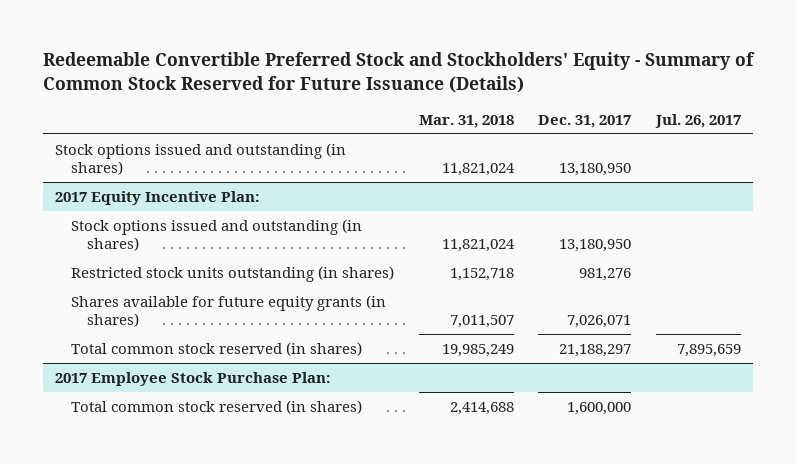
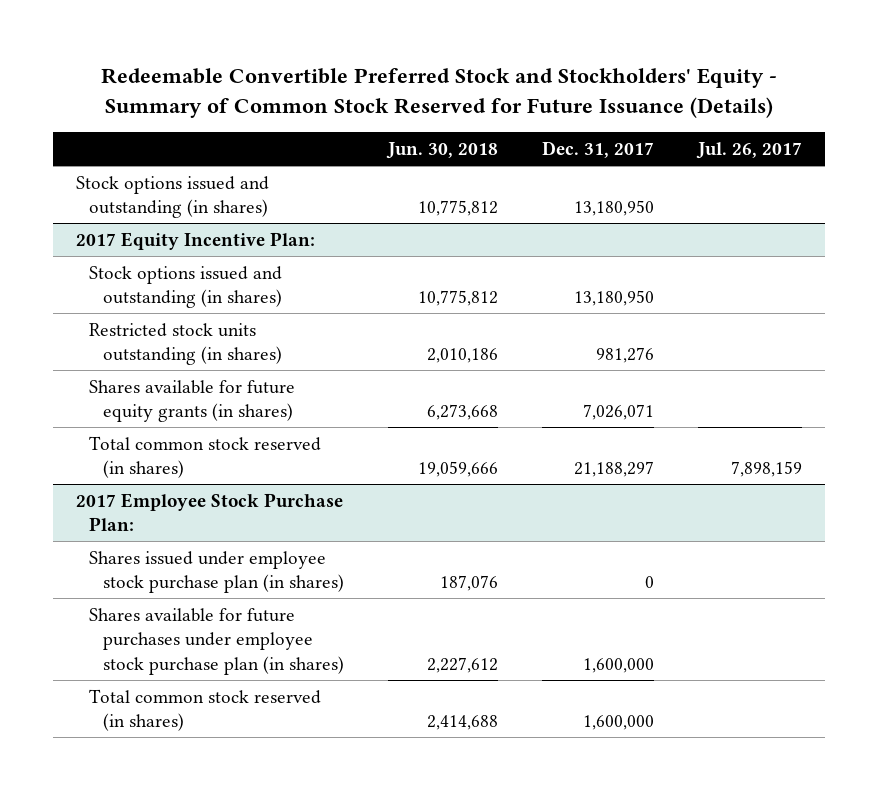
- | Mar. 31, 2018 | Dec. 31, 2017 | Jul. 26, 2017
+ | Jun. 30, 2018 | Dec. 31, 2017 | Jul. 26, 2017
@ 2017 Equity Incentive Plan:
- Total common stock reserved (in shares) | 19,985,249 | 21,188,297 | 7,895,659
+ Total common stock reserved (in shares) | 19,059,666 | 21,188,297 | 7,898,159
@ 2017 Employee Stock Purchase Plan:
+ Shares issued under employee stock purchase plan (in shares) | 187,076 | 0 |
+ Shares available for future purchases under employee stock purchase plan (in shares) | 2,227,612 | 1,600,000 |

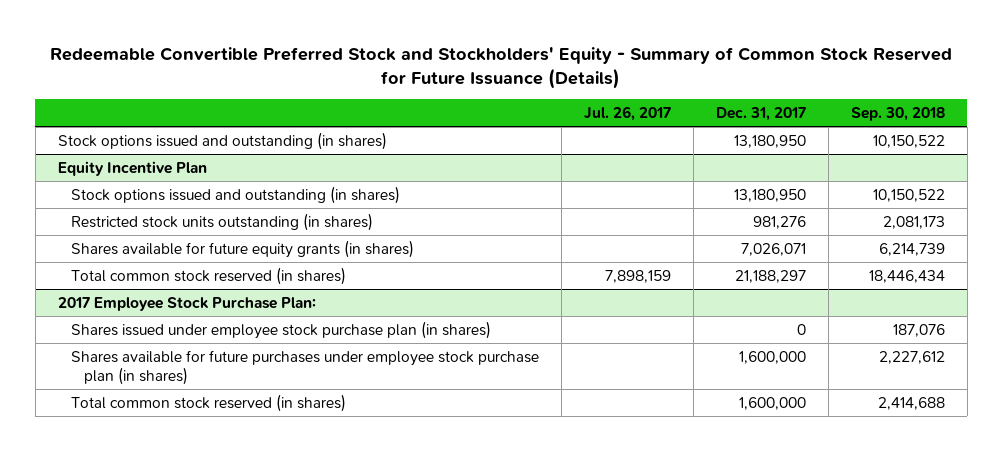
- | Jun. 30, 2018 | Dec. 31, 2017 | Jul. 26, 2017
+ | Jul. 26, 2017 | Dec. 31, 2017 | Sep. 30, 2018
- 2017 Equity Incentive Plan:
+ Equity Incentive Plan

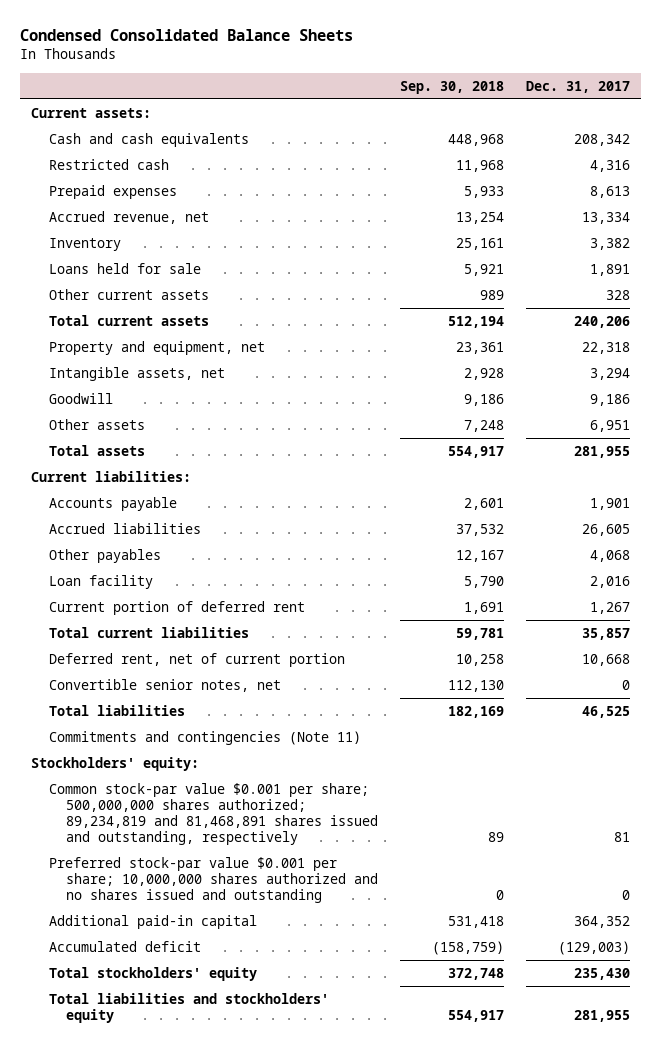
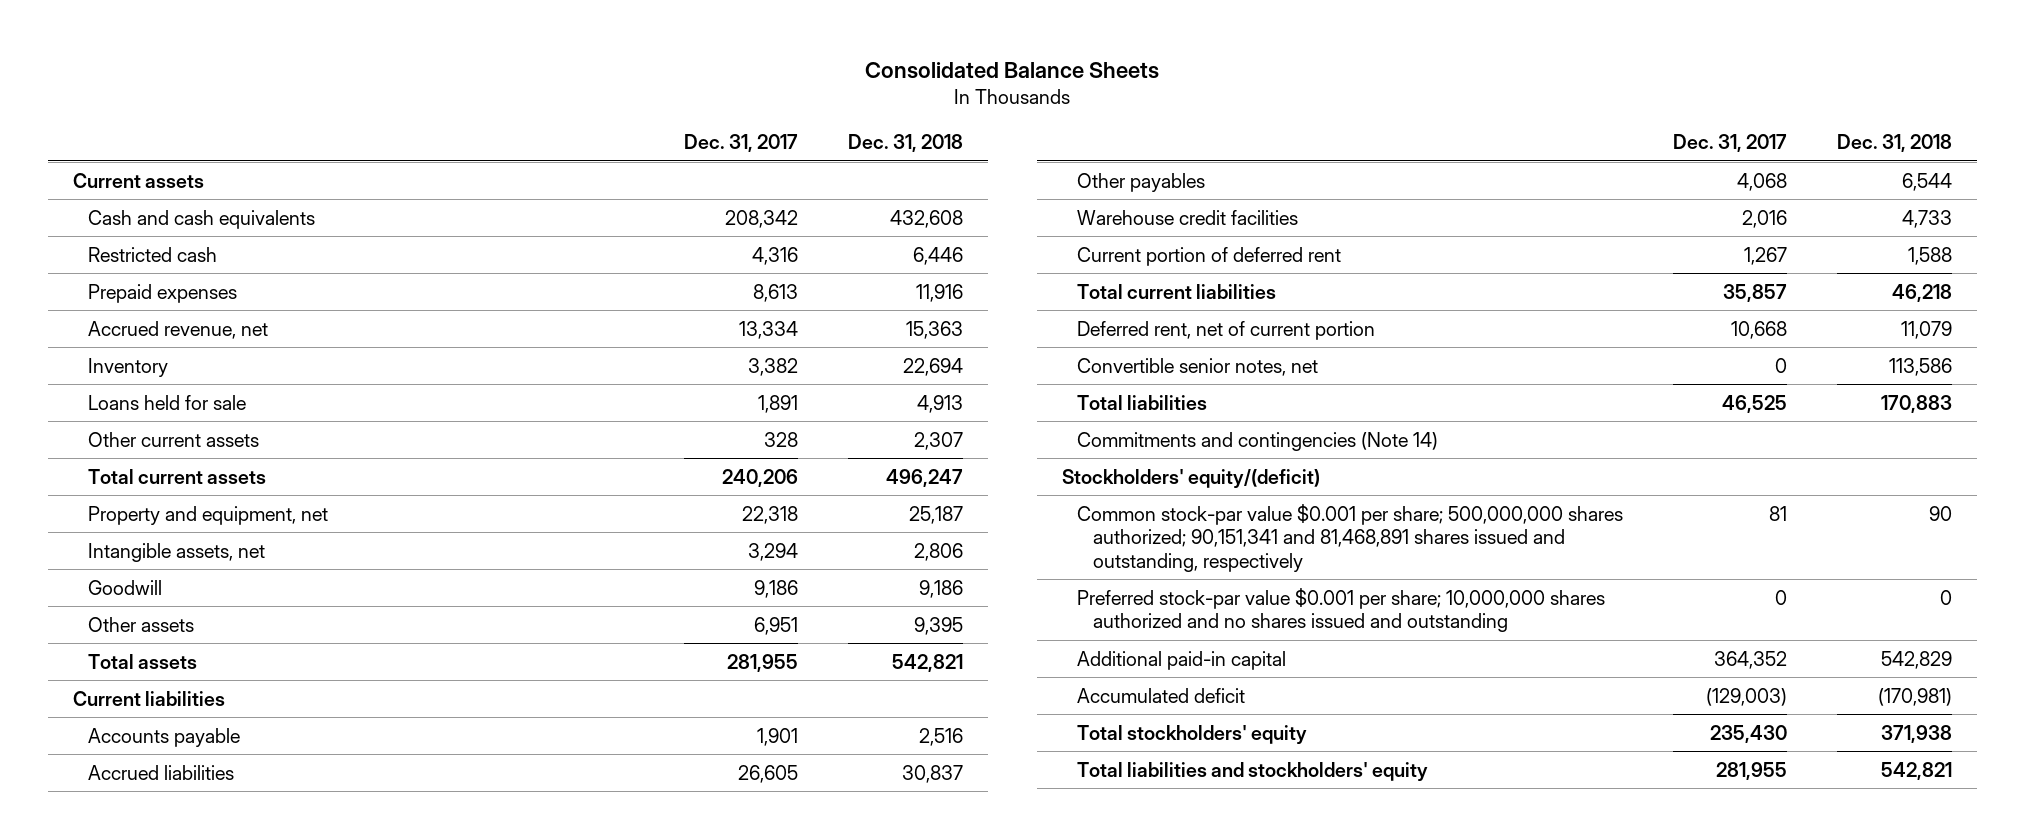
- Condensed Consolidated Balance Sheets
+ Consolidated Balance Sheets
- | Sep. 30, 2018 | Dec. 31, 2017
+ | Dec. 31, 2017 | Dec. 31, 2018
- Current assets:
+ Current assets
- Current liabilities:
+ Current liabilities
- Loan facility | 5,790 | 2,016
+ Warehouse credit facilities | 2,016 | 4,733
- Commitments and contingencies (Note 11)
- Stockholders' equity:
- Common stock-par value $0.001 per share; 500,000,000 shares authorized; 89,234,819 and 81,468,891 shares issued and outstanding, respectively | 89 | 81
+ Commitments and contingencies (Note 14)
+ Stockholders' equity/(deficit)
+ Common stock-par value $0.001 per share; 500,000,000 shares authorized; 90,151,341 and 81,468,891 shares issued and outstanding, respectively | 81 | 90

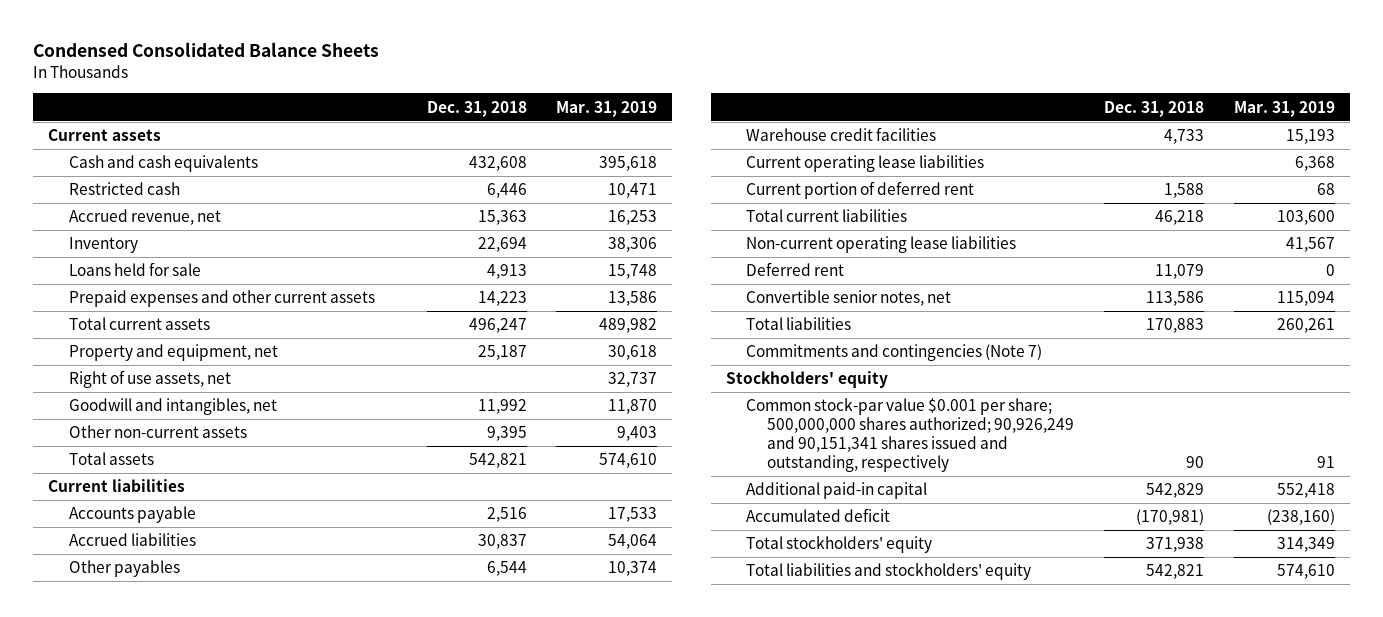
- Consolidated Balance Sheets
+ Condensed Consolidated Balance Sheets
- | Dec. 31, 2017 | Dec. 31, 2018
+ | Dec. 31, 2018 | Mar. 31, 2019
- Prepaid expenses | 8,613 | 11,916
- Other current assets | 328 | 2,307
+ Prepaid expenses and other current assets | 14,223 | 13,586
- Intangible assets, net | 3,294 | 2,806
- Goodwill | 9,186 | 9,186
- Other assets | 6,951 | 9,395
+ Right of use assets, net | | 32,737
+ Goodwill and intangibles, net | 11,992 | 11,870
+ Other non-current assets | 9,395 | 9,403
+ Current operating lease liabilities | | 6,368
- Deferred rent, net of current portion | 10,668 | 11,079
+ Non-current operating lease liabilities | | 41,567
+ Deferred rent | 11,079 | 0
- Commitments and contingencies (Note 14)
- Stockholders' equity/(deficit)
- Common stock-par value $0.001 per share; 500,000,000 shares authorized; 90,151,341 and 81,468,891 shares issued and outstanding, respectively | 81 | 90
- Preferred stock-par value $0.001 per share; 10,000,000 shares authorized and no shares issued and outstanding | 0 | 0
+ Commitments and contingencies (Note 7)
+ Stockholders' equity
+ Common stock-par value $0.001 per share; 500,000,000 shares authorized; 90,926,249 and 90,151,341 shares issued and outstanding, respectively | 90 | 91

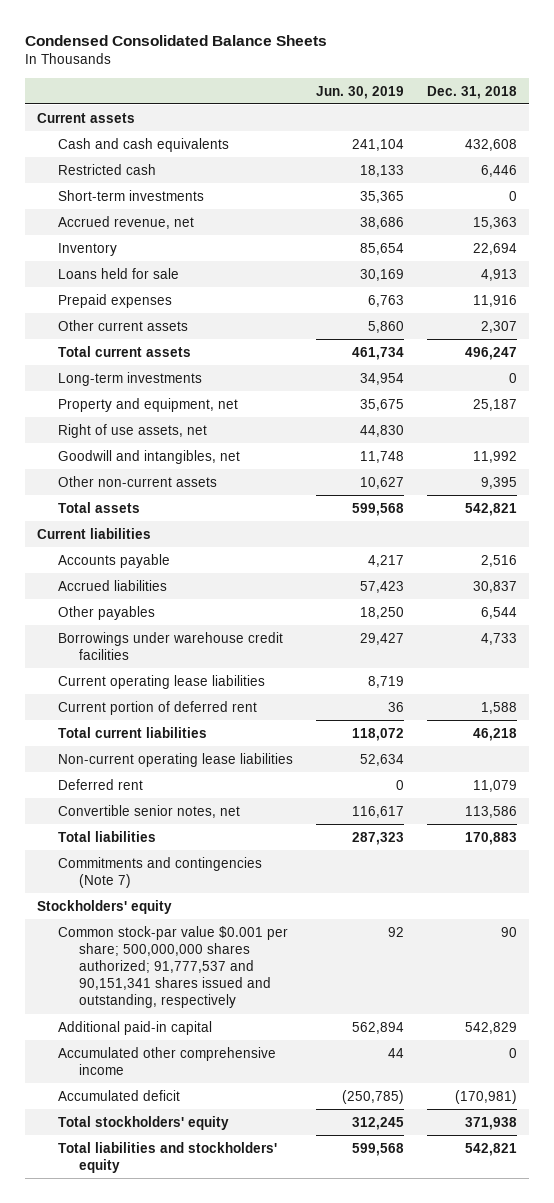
- | Dec. 31, 2018 | Mar. 31, 2019
+ | Jun. 30, 2019 | Dec. 31, 2018
+ Short-term investments | 35,365 | 0
- Prepaid expenses and other current assets | 14,223 | 13,586
+ Prepaid expenses | 6,763 | 11,916
+ Other current assets | 5,860 | 2,307
+ Long-term investments | 34,954 | 0
- Warehouse credit facilities | 4,733 | 15,193
+ Borrowings under warehouse credit facilities | 29,427 | 4,733
- Common stock-par value $0.001 per share; 500,000,000 shares authorized; 90,926,249 and 90,151,341 shares issued and outstanding, respectively | 90 | 91
+ Common stock-par value $0.001 per share; 500,000,000 shares authorized; 91,777,537 and 90,151,341 shares issued and outstanding, respectively | 92 | 90
+ Accumulated other comprehensive income | 44 | 0

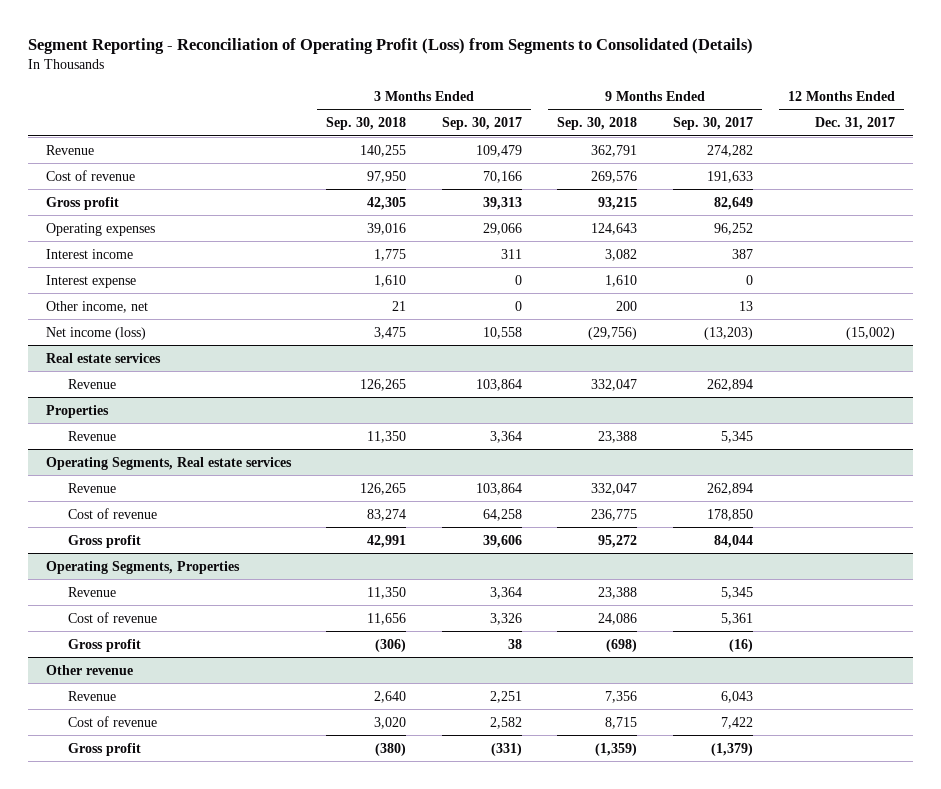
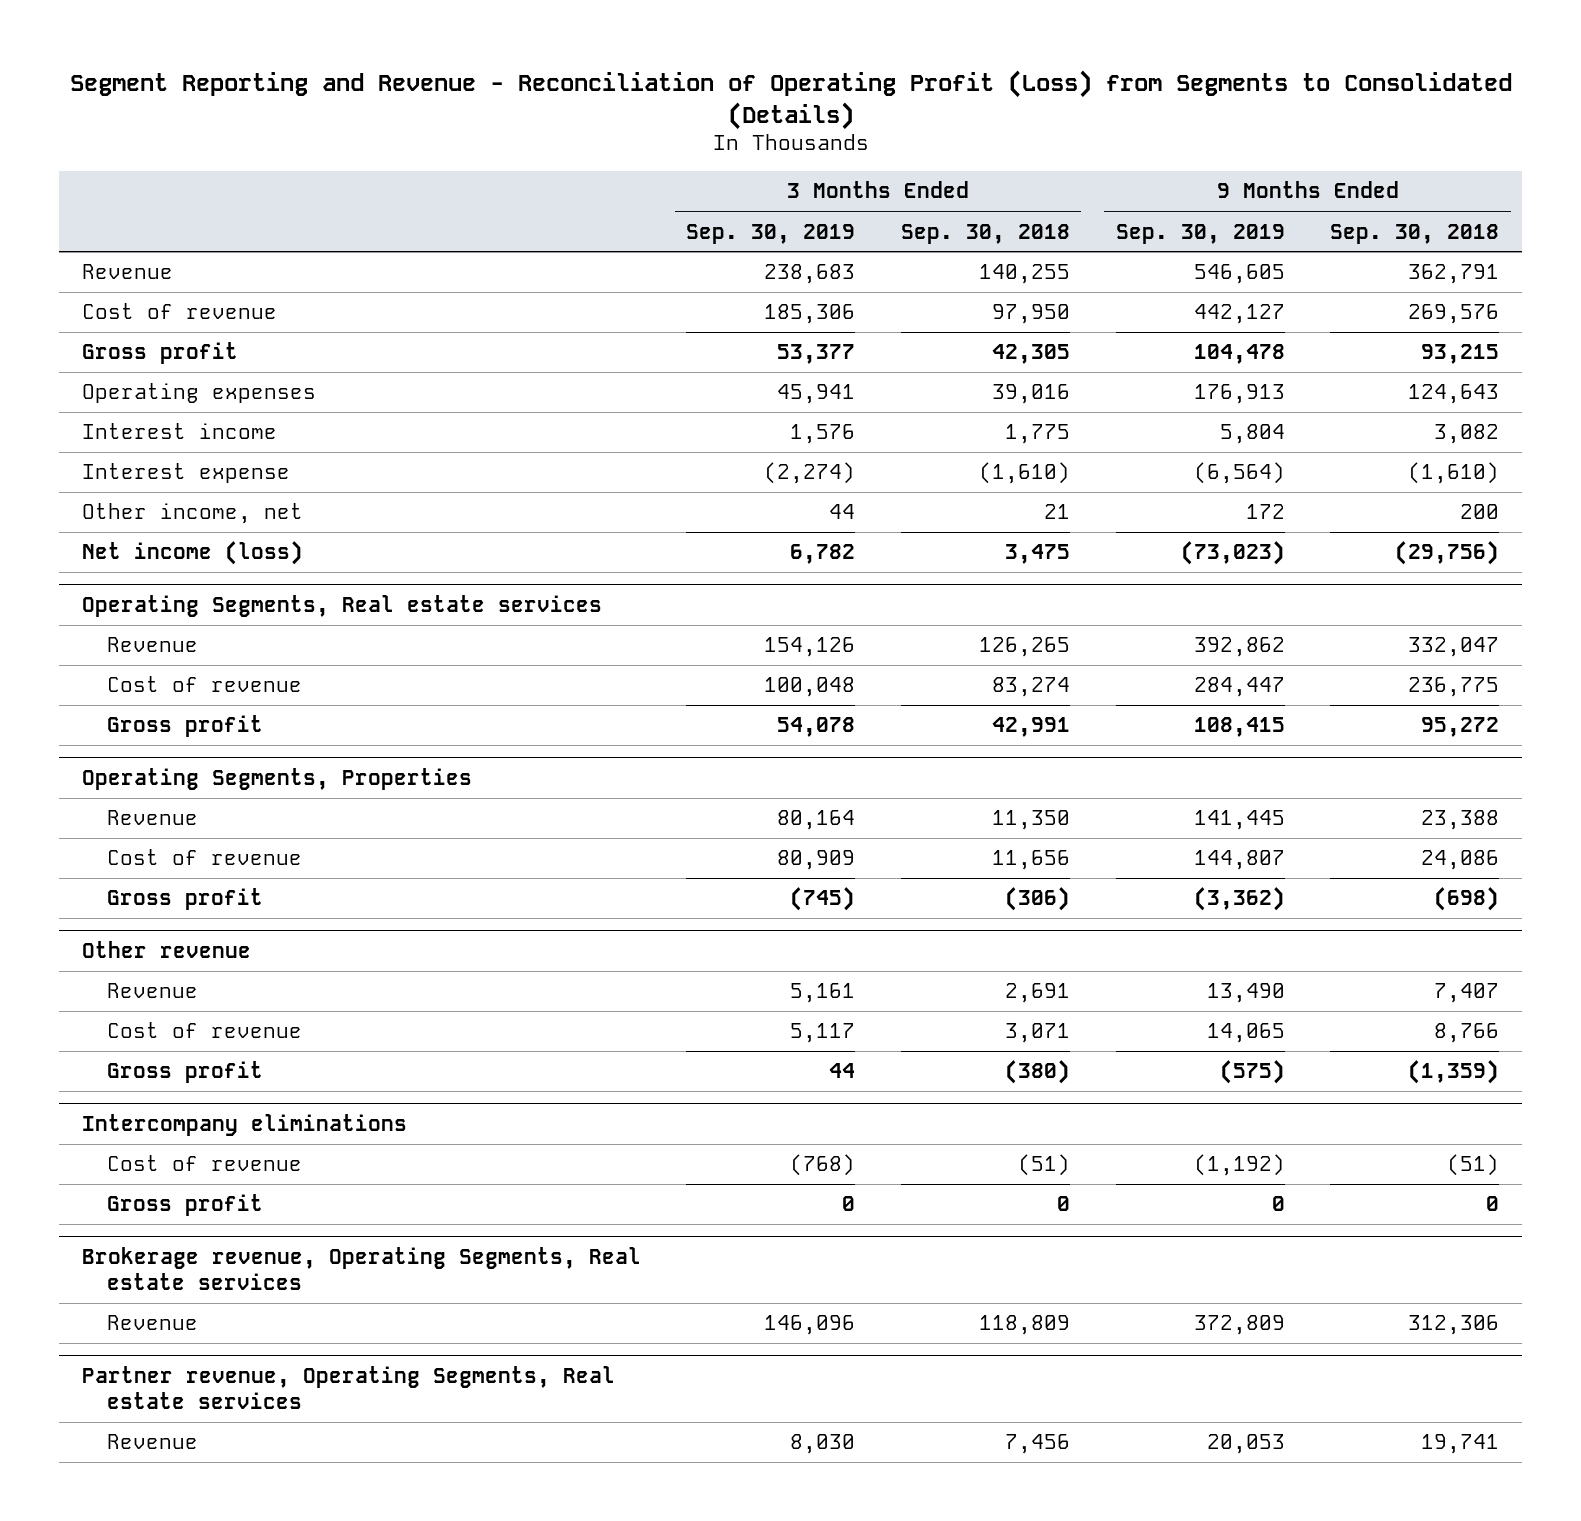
- Segment Reporting - Reconciliation of Operating Profit (Loss) from Segments to Consolidated (Details)
+ Segment Reporting and Revenue - Reconciliation of Operating Profit (Loss) from Segments to Consolidated (Details)
- | 3 Months Ended Sep. 30, 2018 | 3 Months Ended Sep. 30, 2017 | 9 Months Ended Sep. 30, 2018 | 9 Months Ended Sep. 30, 2017 | 12 Months Ended Dec. 31, 2017
+ | 3 Months Ended Sep. 30, 2019 | 3 Months Ended Sep. 30, 2018 | 9 Months Ended Sep. 30, 2019 | 9 Months Ended Sep. 30, 2018
- Interest expense | 1,610 | 0 | 1,610 | 0 |
+ Interest expense | (2,274) | (1,610) | (6,564) | (1,610)
- Real estate services
- Revenue | 126,265 | 103,864 | 332,047 | 262,894 |
- Properties
- Revenue | 11,350 | 3,364 | 23,388 | 5,345 |
@ Other revenue
- Revenue | 2,640 | 2,251 | 7,356 | 6,043 |
- Cost of revenue | 3,020 | 2,582 | 8,715 | 7,422 |
+ Revenue | 5,161 | 2,691 | 13,490 | 7,407
+ Cost of revenue | 5,117 | 3,071 | 14,065 | 8,766
+ Intercompany eliminations
+ Cost of revenue | (768) | (51) | (1,192) | (51)
+ Gross profit | 0 | 0 | 0 | 0
+ Brokerage revenue, Operating Segments, Real estate services
+ Revenue | 146,096 | 118,809 | 372,809 | 312,306
+ Partner revenue, Operating Segments, Real estate services
+ Revenue | 8,030 | 7,456 | 20,053 | 19,741

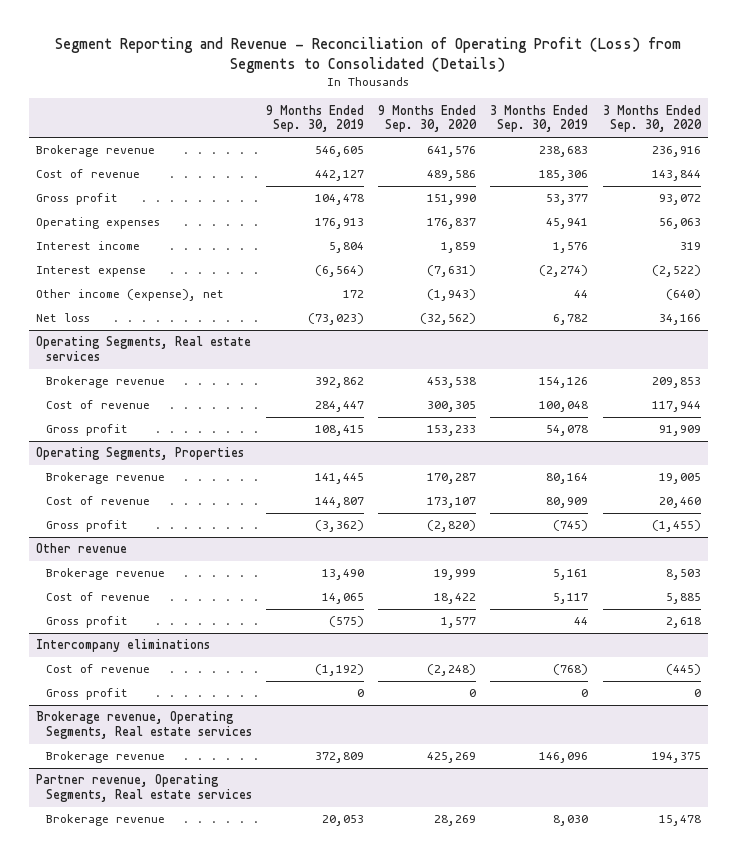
- | 3 Months Ended Sep. 30, 2019 | 3 Months Ended Sep. 30, 2018 | 9 Months Ended Sep. 30, 2019 | 9 Months Ended Sep. 30, 2018
+ | 9 Months Ended Sep. 30, 2019 | 9 Months Ended Sep. 30, 2020 | 3 Months Ended Sep. 30, 2019 | 3 Months Ended Sep. 30, 2020
- Revenue | 238,683 | 140,255 | 546,605 | 362,791
+ Brokerage revenue | 546,605 | 641,576 | 238,683 | 236,916
- Other income, net | 44 | 21 | 172 | 200
- Net income (loss) | 6,782 | 3,475 | (73,023) | (29,756)
+ Other income (expense), net | 172 | (1,943) | 44 | (640)
+ Net loss | (73,023) | (32,562) | 6,782 | 34,166
@ Operating Segments, Real estate services
- Revenue | 154,126 | 126,265 | 392,862 | 332,047
+ Brokerage revenue | 392,862 | 453,538 | 154,126 | 209,853
@ Operating Segments, Properties
- Revenue | 80,164 | 11,350 | 141,445 | 23,388
+ Brokerage revenue | 141,445 | 170,287 | 80,164 | 19,005
@ Other revenue
- Revenue | 5,161 | 2,691 | 13,490 | 7,407
+ Brokerage revenue | 13,490 | 19,999 | 5,161 | 8,503
@ Brokerage revenue, Operating Segments, Real estate services
- Revenue | 146,096 | 118,809 | 372,809 | 312,306
+ Brokerage revenue | 372,809 | 425,269 | 146,096 | 194,375
@ Partner revenue, Operating Segments, Real estate services
- Revenue | 8,030 | 7,456 | 20,053 | 19,741
+ Brokerage revenue | 20,053 | 28,269 | 8,030 | 15,478

